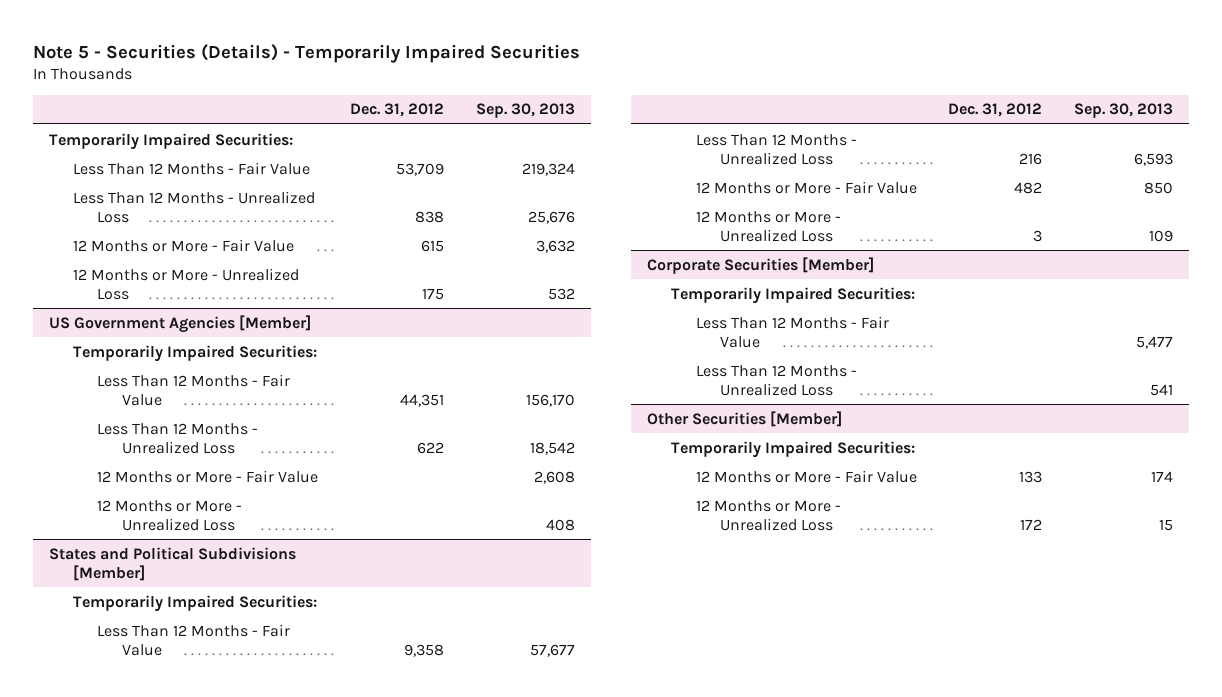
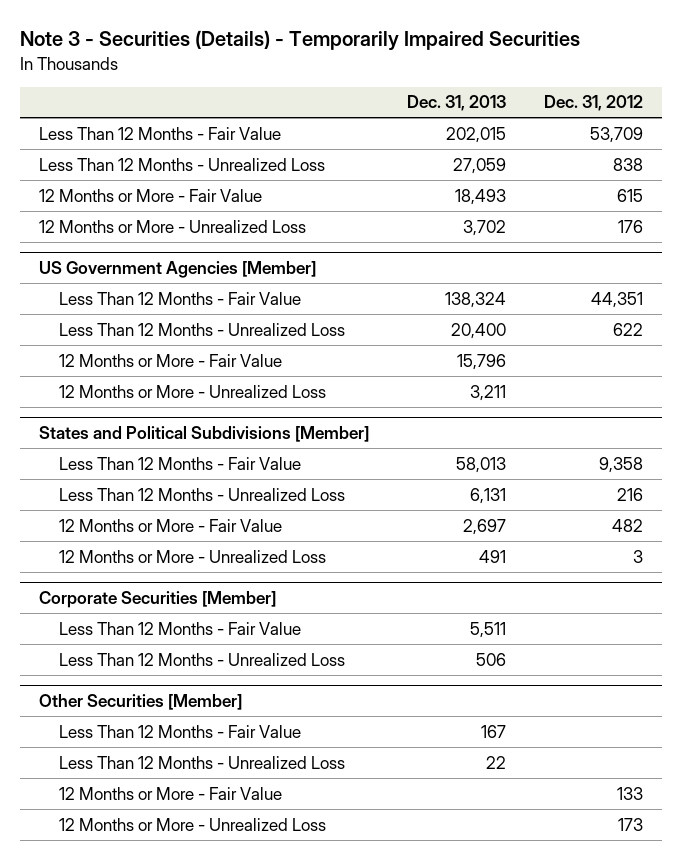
- Note 5 - Securities (Details) - Temporarily Impaired Securities
+ Note 3 - Securities (Details) - Temporarily Impaired Securities
- | Dec. 31, 2012 | Sep. 30, 2013
+ | Dec. 31, 2013 | Dec. 31, 2012
- Temporarily Impaired Securities:
- 12 Months or More - Unrealized Loss | 175 | 532
+ 12 Months or More - Unrealized Loss | 3,702 | 176
@ US Government Agencies [Member]
- Temporarily Impaired Securities:
@ States and Political Subdivisions [Member]
- Temporarily Impaired Securities:
@ Corporate Securities [Member]
- Temporarily Impaired Securities:
@ Other Securities [Member]
- Temporarily Impaired Securities:
+ Less Than 12 Months - Fair Value | 167 |
+ Less Than 12 Months - Unrealized Loss | 22 |
- 12 Months or More - Unrealized Loss | 172 | 15
+ 12 Months or More - Unrealized Loss | | 173

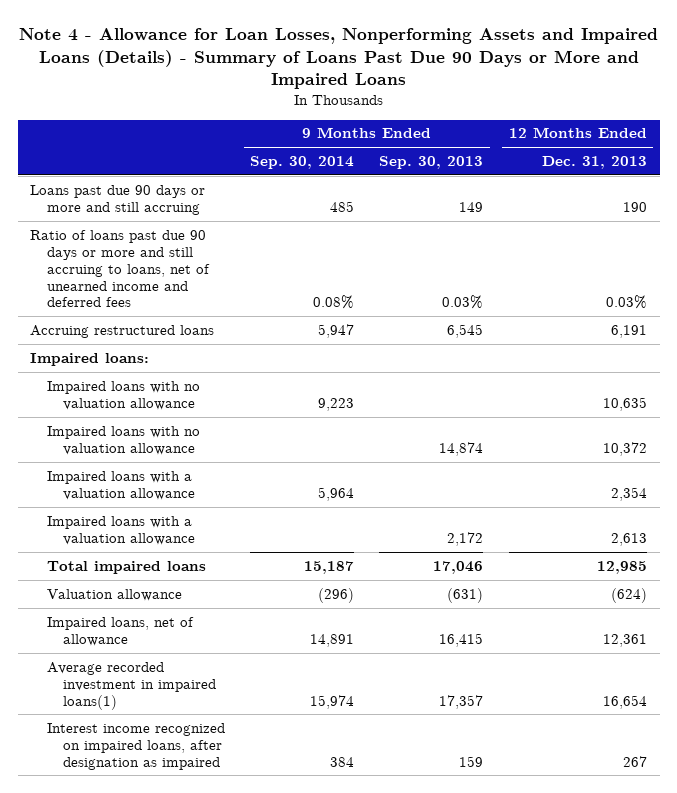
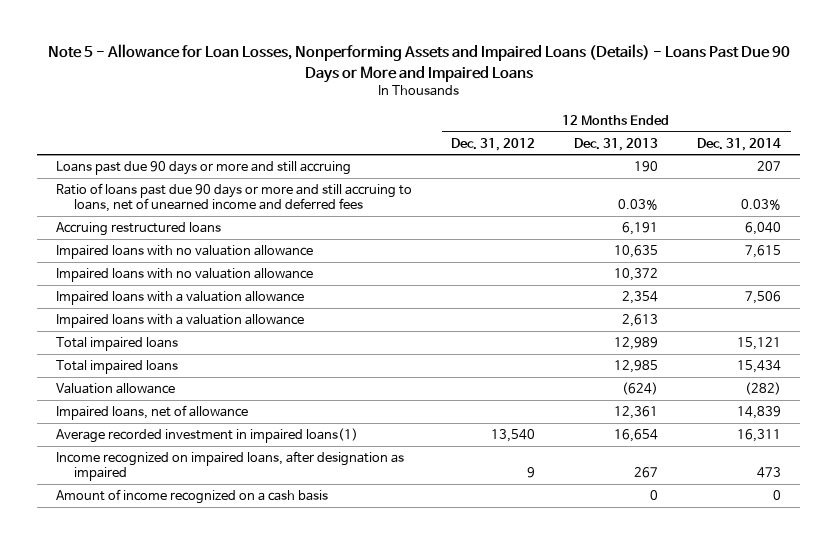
- Note 4 - Allowance for Loan Losses, Nonperforming Assets and Impaired Loans (Details) - Summary of Loans Past Due 90 Days or More and Impaired Loans
+ Note 5 - Allowance for Loan Losses, Nonperforming Assets and Impaired Loans (Details) - Loans Past Due 90 Days or More and Impaired Loans
- | 9 Months Ended Sep. 30, 2014 | 9 Months Ended Sep. 30, 2013 | 12 Months Ended Dec. 31, 2013
+ | 12 Months Ended Dec. 31, 2012 | 12 Months Ended Dec. 31, 2013 | 12 Months Ended Dec. 31, 2014
- Impaired loans:
+ Total impaired loans | | 12,989 | 15,121
- Interest income recognized on impaired loans, after designation as impaired | 384 | 159 | 267
+ Income recognized on impaired loans, after designation as impaired | 9 | 267 | 473
+ Amount of income recognized on a cash basis | | 0 | 0

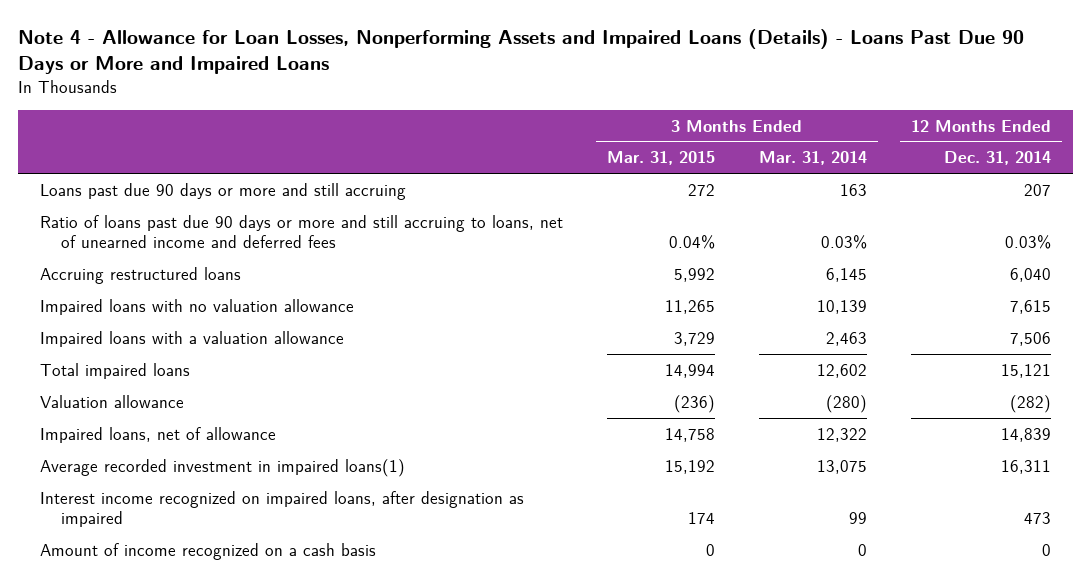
- Note 5 - Allowance for Loan Losses, Nonperforming Assets and Impaired Loans (Details) - Loans Past Due 90 Days or More and Impaired Loans
+ Note 4 - Allowance for Loan Losses, Nonperforming Assets and Impaired Loans (Details) - Loans Past Due 90 Days or More and Impaired Loans
- | 12 Months Ended Dec. 31, 2012 | 12 Months Ended Dec. 31, 2013 | 12 Months Ended Dec. 31, 2014
+ | 3 Months Ended Mar. 31, 2015 | 3 Months Ended Mar. 31, 2014 | 12 Months Ended Dec. 31, 2014
- Impaired loans with no valuation allowance | | 10,372 |
- Impaired loans with a valuation allowance | | 2,613 |
- Total impaired loans | | 12,985 | 15,434
- Income recognized on impaired loans, after designation as impaired | 9 | 267 | 473
+ Interest income recognized on impaired loans, after designation as impaired | 174 | 99 | 473

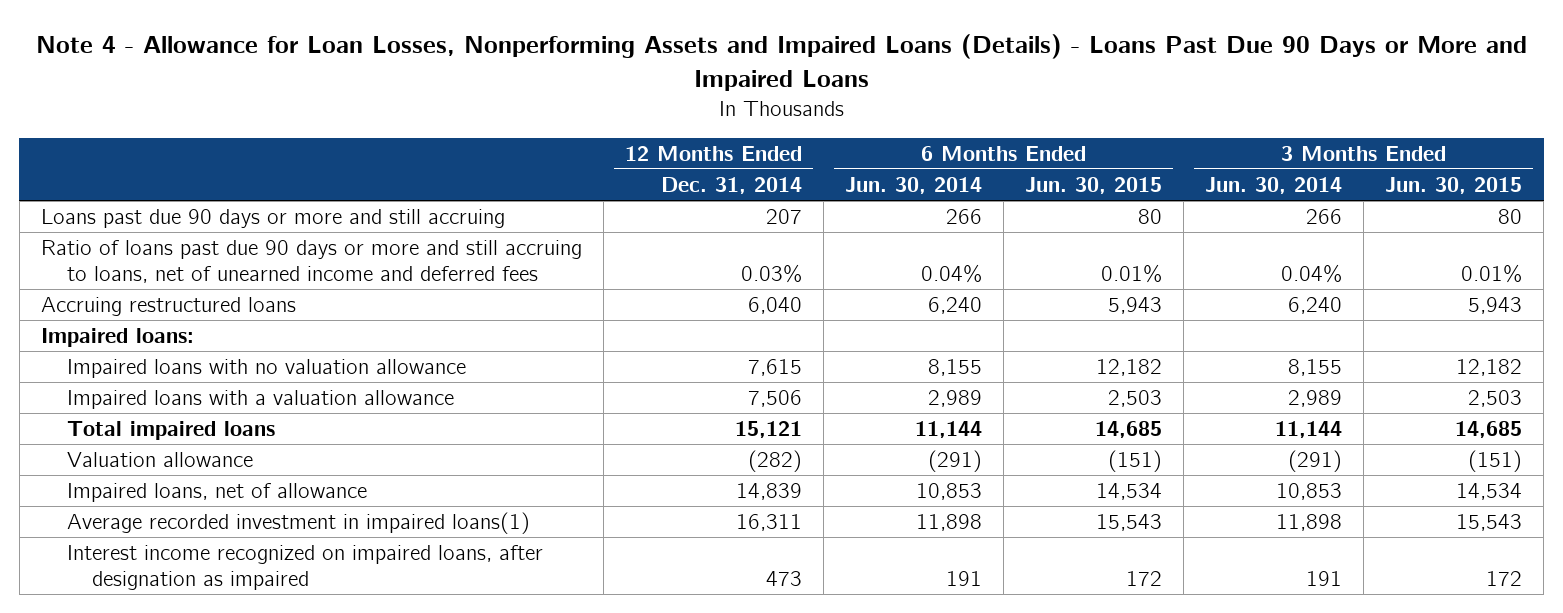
- | 3 Months Ended Mar. 31, 2015 | 3 Months Ended Mar. 31, 2014 | 12 Months Ended Dec. 31, 2014
+ | 12 Months Ended Dec. 31, 2014 | 6 Months Ended Jun. 30, 2014 | 6 Months Ended Jun. 30, 2015 | 3 Months Ended Jun. 30, 2014 | 3 Months Ended Jun. 30, 2015
+ Impaired loans:
- Amount of income recognized on a cash basis | 0 | 0 | 0

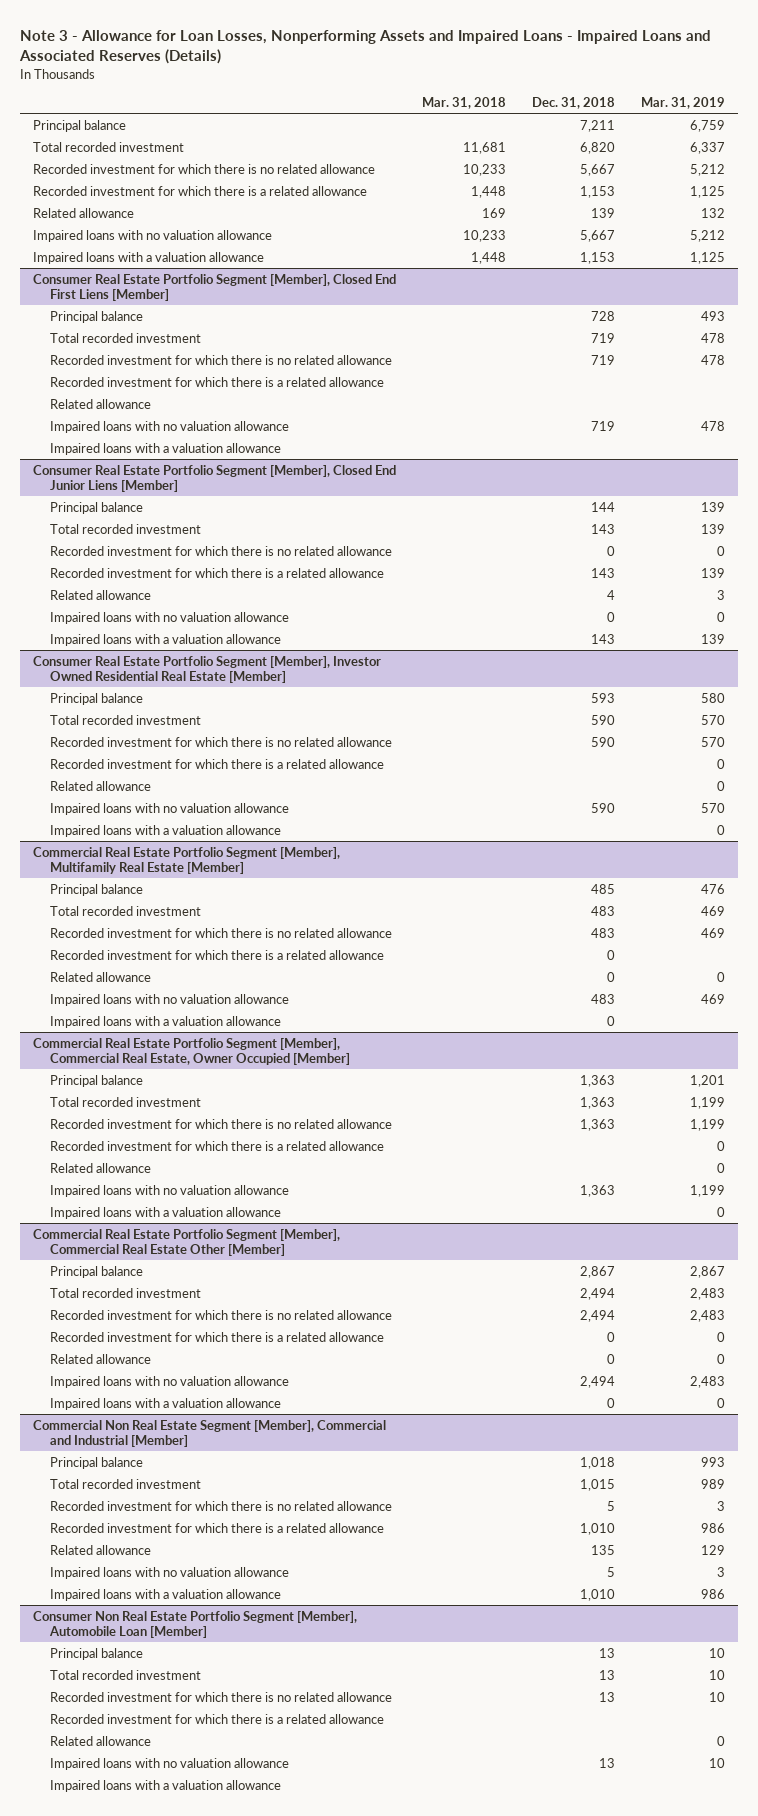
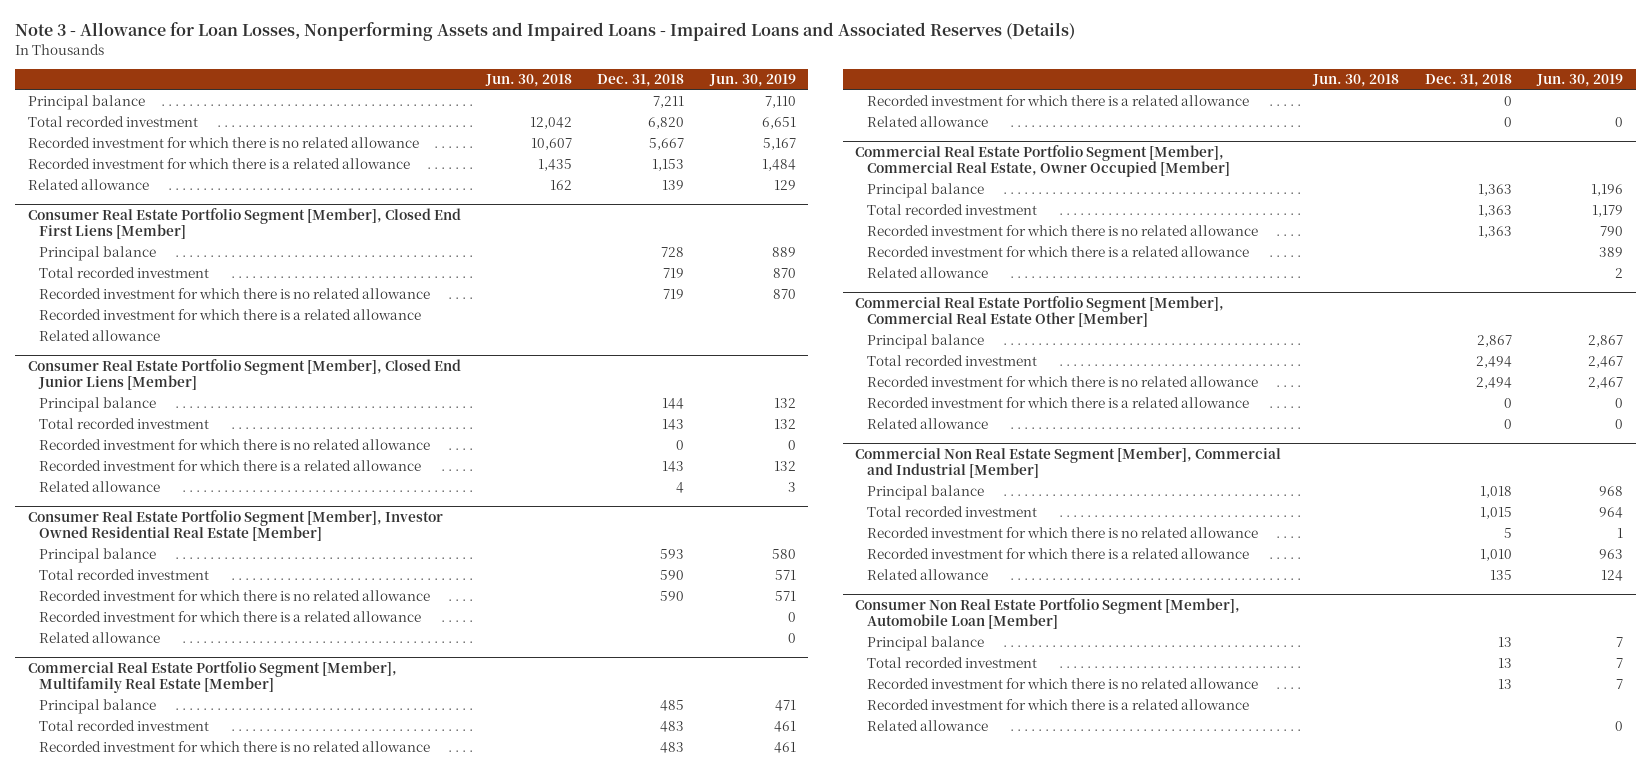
- | Mar. 31, 2018 | Dec. 31, 2018 | Mar. 31, 2019
+ | Jun. 30, 2018 | Dec. 31, 2018 | Jun. 30, 2019
- Impaired loans with no valuation allowance | 10,233 | 5,667 | 5,212
- Impaired loans with a valuation allowance | 1,448 | 1,153 | 1,125
@ Consumer Real Estate Portfolio Segment [Member], Closed End First Liens [Member]
- Impaired loans with no valuation allowance | | 719 | 478
- Impaired loans with a valuation allowance
@ Consumer Real Estate Portfolio Segment [Member], Closed End Junior Liens [Member]
- Impaired loans with no valuation allowance | | 0 | 0
- Impaired loans with a valuation allowance | | 143 | 139
@ Consumer Real Estate Portfolio Segment [Member], Investor Owned Residential Real Estate [Member]
- Impaired loans with no valuation allowance | | 590 | 570
- Impaired loans with a valuation allowance | | | 0
@ Commercial Real Estate Portfolio Segment [Member], Multifamily Real Estate [Member]
- Impaired loans with no valuation allowance | | 483 | 469
- Impaired loans with a valuation allowance | | 0 |
@ Commercial Real Estate Portfolio Segment [Member], Commercial Real Estate, Owner Occupied [Member]
- Impaired loans with no valuation allowance | | 1,363 | 1,199
- Impaired loans with a valuation allowance | | | 0
@ Commercial Real Estate Portfolio Segment [Member], Commercial Real Estate Other [Member]
- Impaired loans with no valuation allowance | | 2,494 | 2,483
- Impaired loans with a valuation allowance | | 0 | 0
@ Commercial Non Real Estate Segment [Member], Commercial and Industrial [Member]
- Impaired loans with no valuation allowance | | 5 | 3
- Impaired loans with a valuation allowance | | 1,010 | 986
@ Consumer Non Real Estate Portfolio Segment [Member], Automobile Loan [Member]
- Impaired loans with no valuation allowance | | 13 | 10
- Impaired loans with a valuation allowance

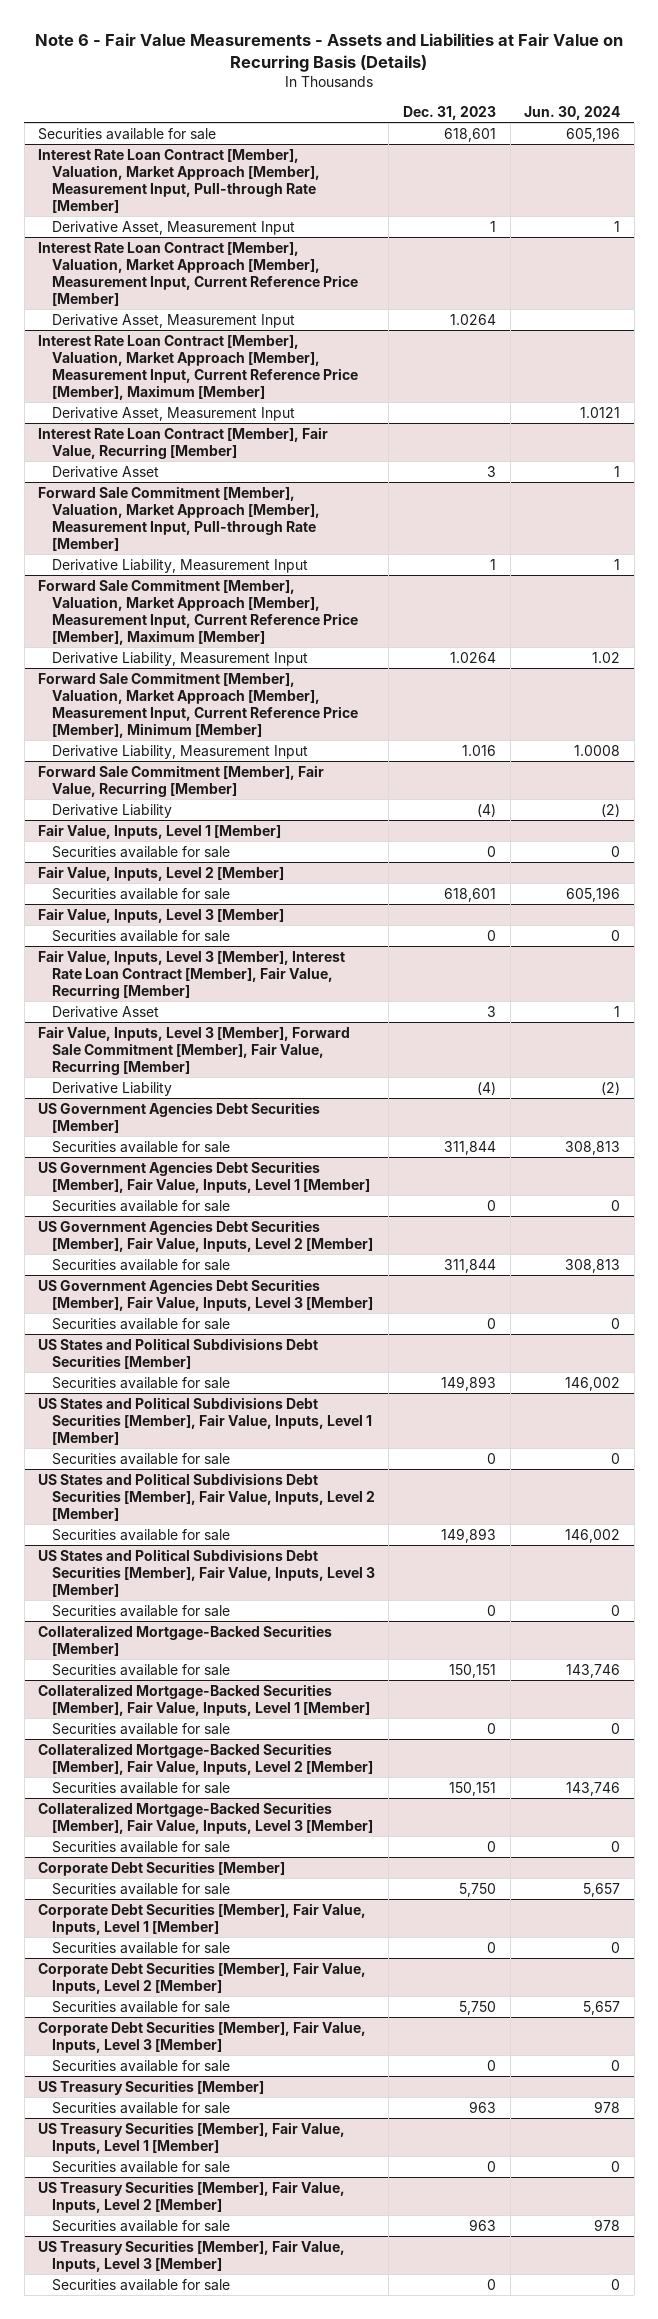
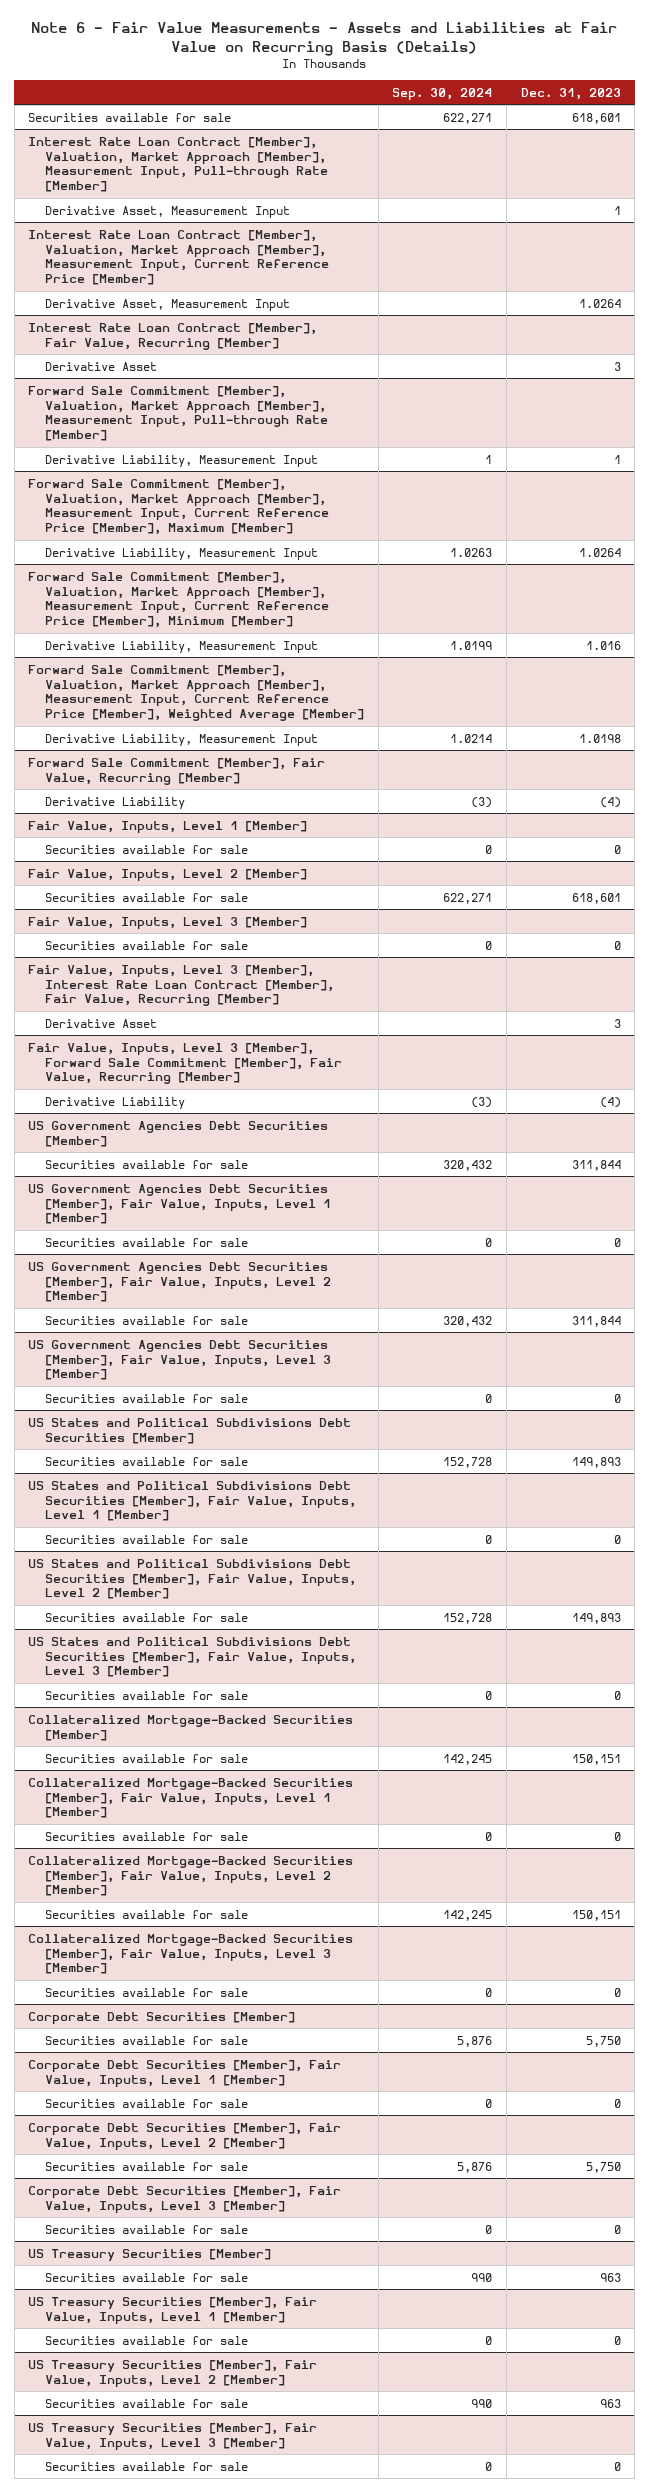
- | Dec. 31, 2023 | Jun. 30, 2024
+ | Sep. 30, 2024 | Dec. 31, 2023
- Interest Rate Loan Contract [Member], Valuation, Market Approach [Member], Measurement Input, Current Reference Price [Member], Maximum [Member]
- Derivative Asset, Measurement Input | | 1.0121
+ Forward Sale Commitment [Member], Valuation, Market Approach [Member], Measurement Input, Current Reference Price [Member], Weighted Average [Member]
+ Derivative Liability, Measurement Input | 1.0214 | 1.0198

